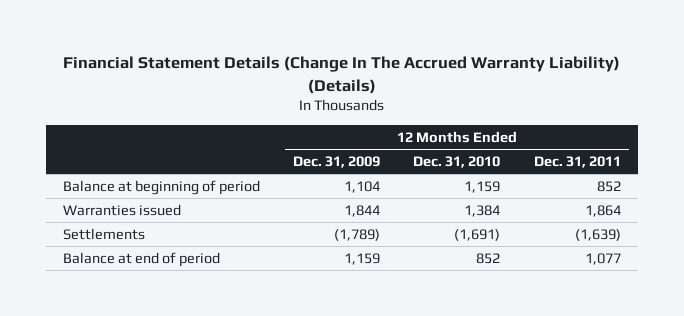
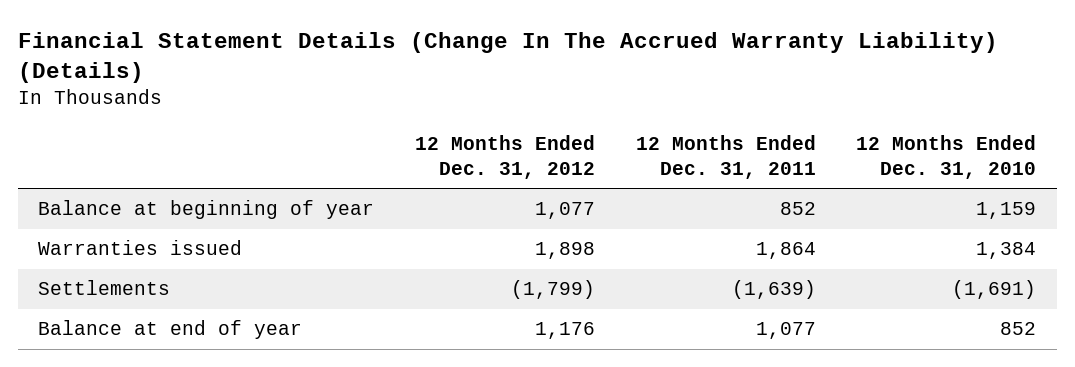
- | 12 Months Ended Dec. 31, 2009 | 12 Months Ended Dec. 31, 2010 | 12 Months Ended Dec. 31, 2011
+ | 12 Months Ended Dec. 31, 2012 | 12 Months Ended Dec. 31, 2011 | 12 Months Ended Dec. 31, 2010
- Balance at beginning of period | 1,104 | 1,159 | 852
+ Balance at beginning of year | 1,077 | 852 | 1,159
- Balance at end of period | 1,159 | 852 | 1,077
+ Balance at end of year | 1,176 | 1,077 | 852

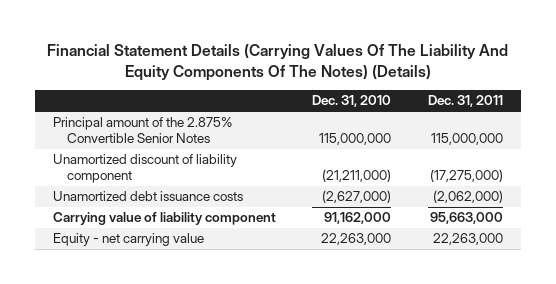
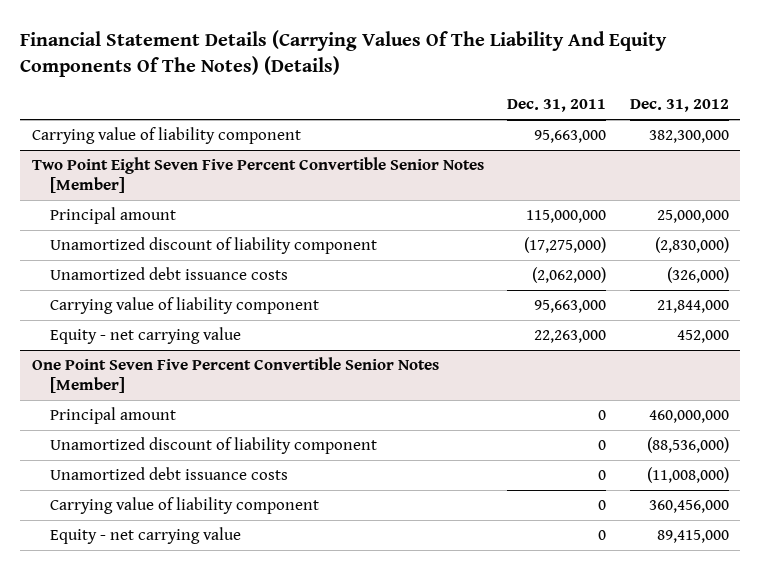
- | Dec. 31, 2010 | Dec. 31, 2011
+ | Dec. 31, 2011 | Dec. 31, 2012
- Principal amount of the 2.875% Convertible Senior Notes | 115,000,000 | 115,000,000
+ Carrying value of liability component | 95,663,000 | 382,300,000
+ Two Point Eight Seven Five Percent Convertible Senior Notes [Member]
+ Principal amount | 115,000,000 | 25,000,000
+ One Point Seven Five Percent Convertible Senior Notes [Member]
+ Principal amount | 0 | 460,000,000
+ Unamortized discount of liability component | 0 | (88,536,000)
+ Unamortized debt issuance costs | 0 | (11,008,000)
+ Carrying value of liability component | 0 | 360,456,000
+ Equity - net carrying value | 0 | 89,415,000

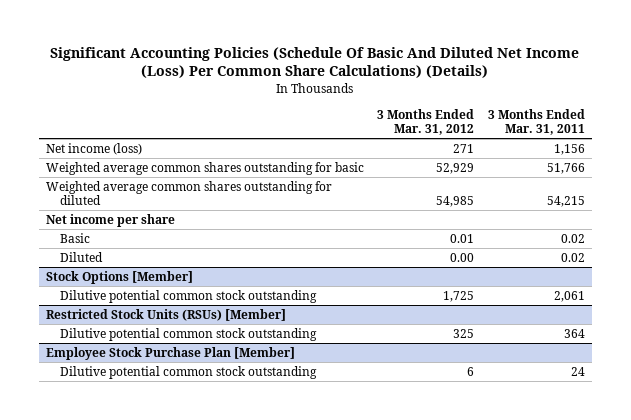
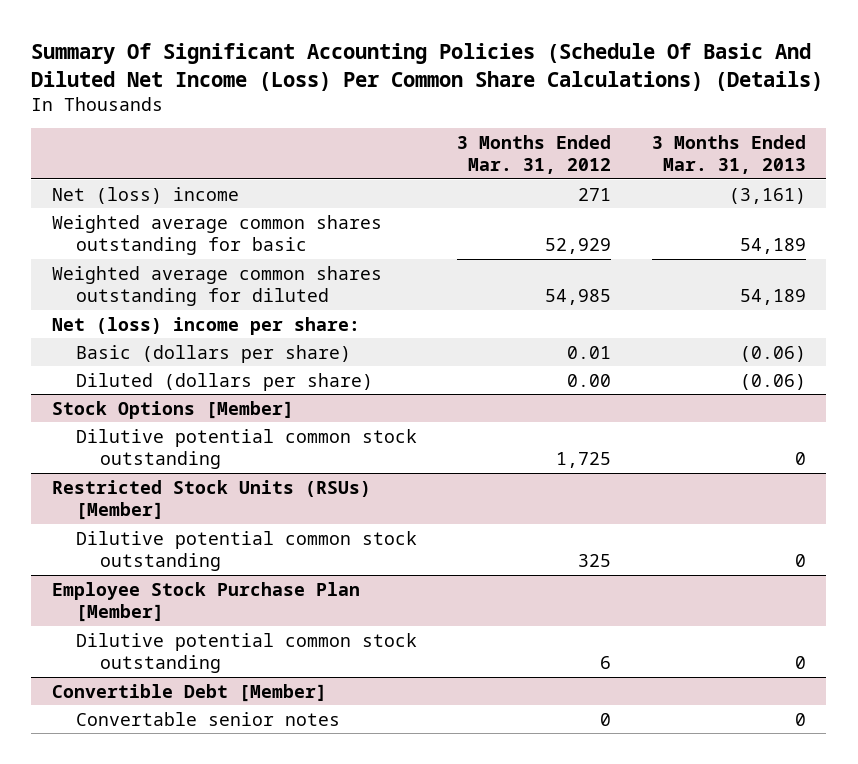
- Significant Accounting Policies (Schedule Of Basic And Diluted Net Income (Loss) Per Common Share Calculations) (Details)
+ Summary Of Significant Accounting Policies (Schedule Of Basic And Diluted Net Income (Loss) Per Common Share Calculations) (Details)
- | 3 Months Ended Mar. 31, 2012 | 3 Months Ended Mar. 31, 2011
+ | 3 Months Ended Mar. 31, 2012 | 3 Months Ended Mar. 31, 2013
- Net income (loss) | 271 | 1,156
+ Net (loss) income | 271 | (3,161)
- Net income per share
- Basic | 0.01 | 0.02
- Diluted | 0.00 | 0.02
+ Net (loss) income per share:
+ Basic (dollars per share) | 0.01 | (0.06)
+ Diluted (dollars per share) | 0.00 | (0.06)
+ Convertible Debt [Member]
+ Convertable senior notes | 0 | 0

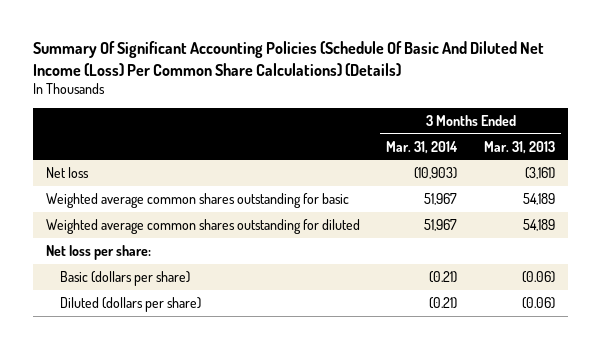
- | 3 Months Ended Mar. 31, 2012 | 3 Months Ended Mar. 31, 2013
+ | 3 Months Ended Mar. 31, 2014 | 3 Months Ended Mar. 31, 2013
- Net (loss) income | 271 | (3,161)
+ Net loss | (10,903) | (3,161)
- Net (loss) income per share:
+ Net loss per share:
- Stock Options [Member]
- Dilutive potential common stock outstanding | 1,725 | 0
- Restricted Stock Units (RSUs) [Member]
- Dilutive potential common stock outstanding | 325 | 0
- Employee Stock Purchase Plan [Member]
- Dilutive potential common stock outstanding | 6 | 0
- Convertible Debt [Member]
- Convertable senior notes | 0 | 0

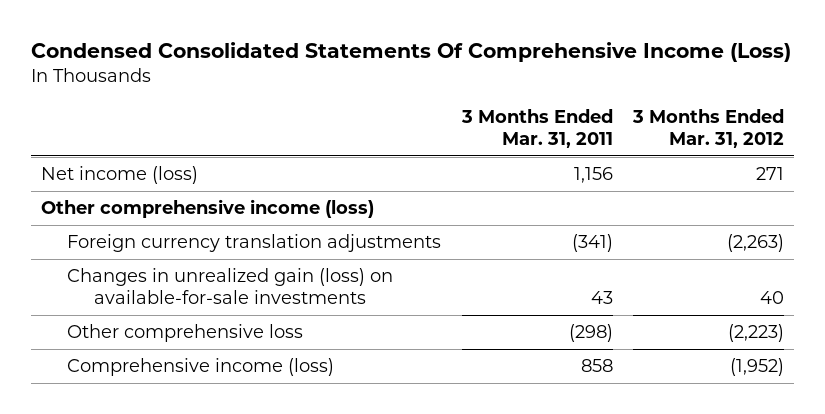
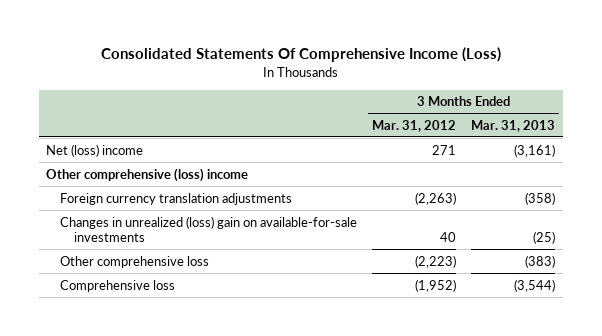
- Condensed Consolidated Statements Of Comprehensive Income (Loss)
+ Consolidated Statements Of Comprehensive Income (Loss)
- | 3 Months Ended Mar. 31, 2011 | 3 Months Ended Mar. 31, 2012
+ | 3 Months Ended Mar. 31, 2012 | 3 Months Ended Mar. 31, 2013
- Net income (loss) | 1,156 | 271
- Other comprehensive income (loss)
+ Net (loss) income | 271 | (3,161)
+ Other comprehensive (loss) income
- Changes in unrealized gain (loss) on available-for-sale investments | 43 | 40
+ Changes in unrealized (loss) gain on available-for-sale investments | 40 | (25)
- Comprehensive income (loss) | 858 | (1,952)
+ Comprehensive loss | (1,952) | (3,544)

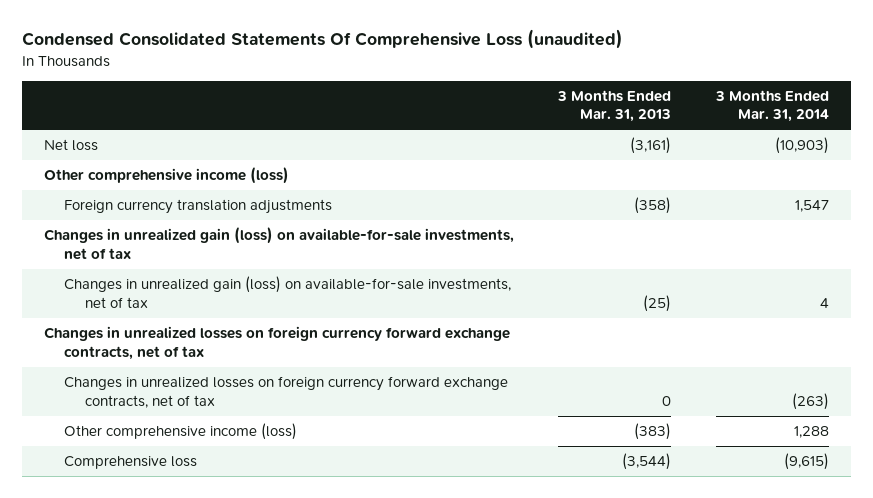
- Consolidated Statements Of Comprehensive Income (Loss)
+ Condensed Consolidated Statements Of Comprehensive Loss (unaudited)
- | 3 Months Ended Mar. 31, 2012 | 3 Months Ended Mar. 31, 2013
+ | 3 Months Ended Mar. 31, 2013 | 3 Months Ended Mar. 31, 2014
- Net (loss) income | 271 | (3,161)
- Other comprehensive (loss) income
+ Net loss | (3,161) | (10,903)
+ Other comprehensive income (loss)
- Changes in unrealized (loss) gain on available-for-sale investments | 40 | (25)
- Other comprehensive loss | (2,223) | (383)
+ Changes in unrealized gain (loss) on available-for-sale investments, net of tax
+ Changes in unrealized gain (loss) on available-for-sale investments, net of tax | (25) | 4
+ Changes in unrealized losses on foreign currency forward exchange contracts, net of tax
+ Changes in unrealized losses on foreign currency forward exchange contracts, net of tax | 0 | (263)
+ Other comprehensive income (loss) | (383) | 1,288

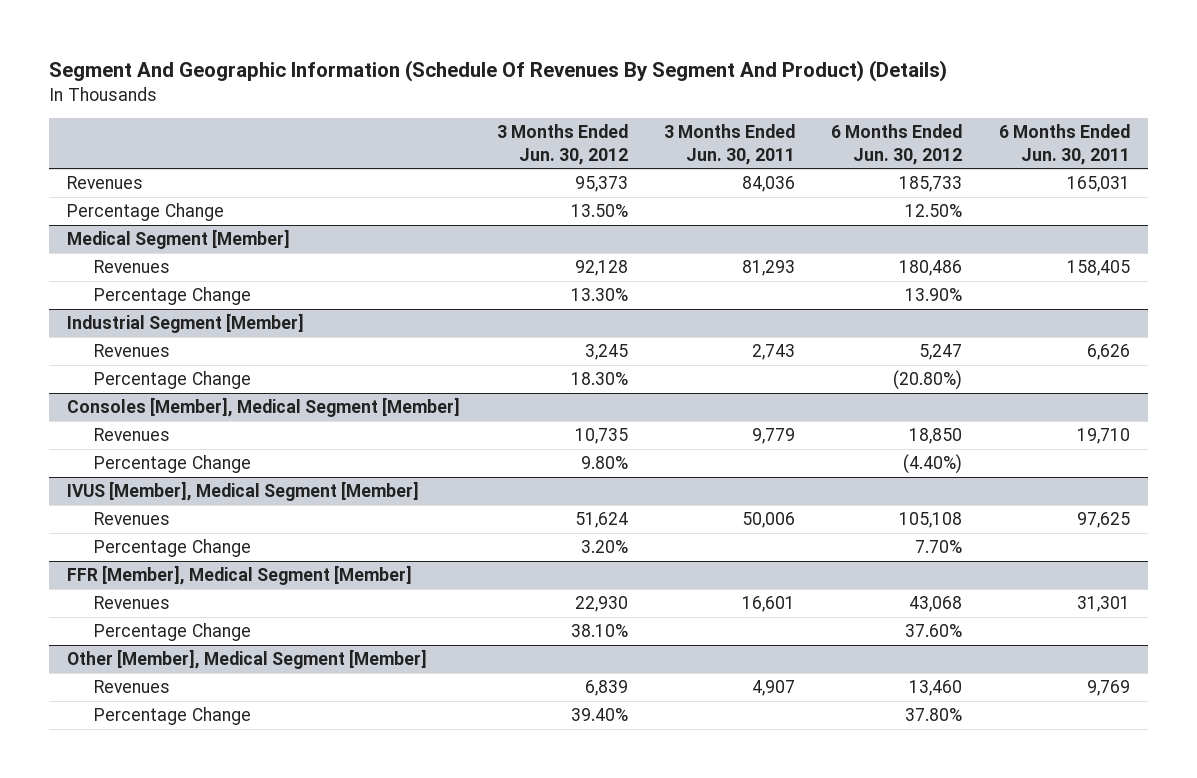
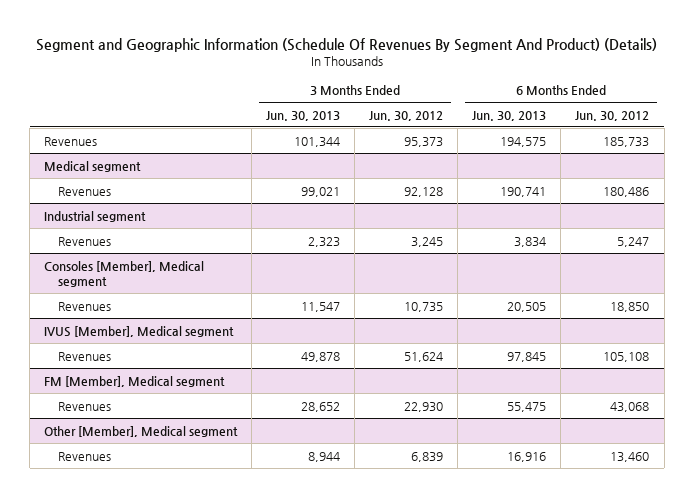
- Segment And Geographic Information (Schedule Of Revenues By Segment And Product) (Details)
+ Segment and Geographic Information (Schedule Of Revenues By Segment And Product) (Details)
- | 3 Months Ended Jun. 30, 2012 | 3 Months Ended Jun. 30, 2011 | 6 Months Ended Jun. 30, 2012 | 6 Months Ended Jun. 30, 2011
+ | 3 Months Ended Jun. 30, 2013 | 3 Months Ended Jun. 30, 2012 | 6 Months Ended Jun. 30, 2013 | 6 Months Ended Jun. 30, 2012
- Percentage Change | 13.50% | | 12.50% |
- Medical Segment [Member]
+ Medical segment
- Percentage Change | 13.30% | | 13.90% |
- Industrial Segment [Member]
+ Industrial segment
- Percentage Change | 18.30% | | (20.80%) |
- Consoles [Member], Medical Segment [Member]
+ Consoles [Member], Medical segment
- Percentage Change | 9.80% | | (4.40%) |
- IVUS [Member], Medical Segment [Member]
+ IVUS [Member], Medical segment
- Percentage Change | 3.20% | | 7.70% |
- FFR [Member], Medical Segment [Member]
+ FM [Member], Medical segment
- Percentage Change | 38.10% | | 37.60% |
- Other [Member], Medical Segment [Member]
+ Other [Member], Medical segment
- Percentage Change | 39.40% | | 37.80% |

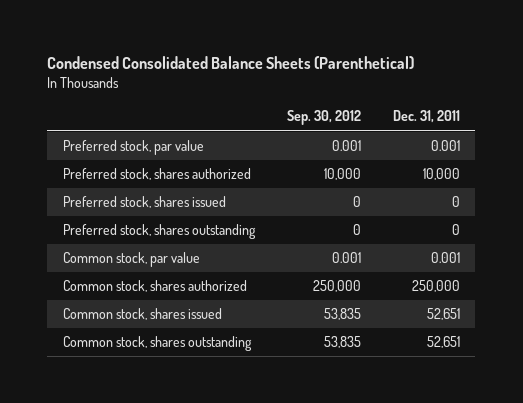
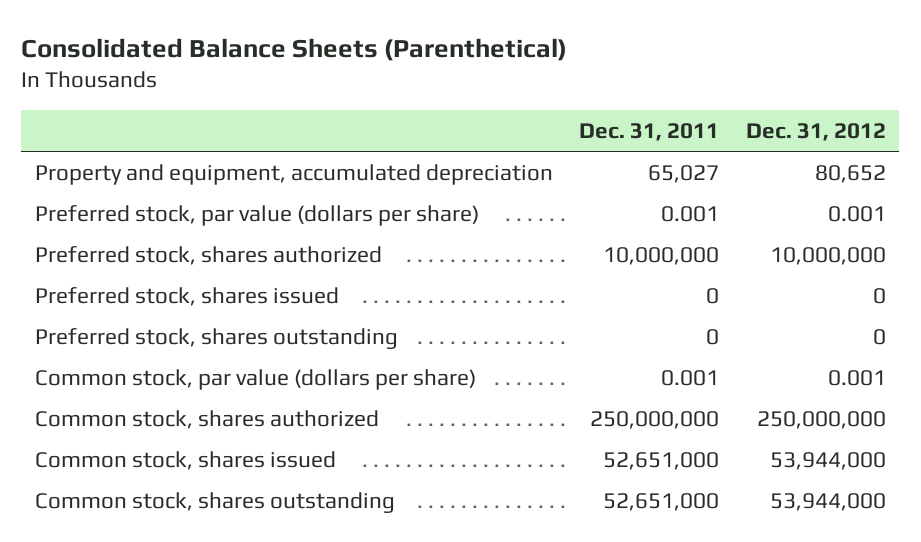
- Condensed Consolidated Balance Sheets (Parenthetical)
+ Consolidated Balance Sheets (Parenthetical)
- | Sep. 30, 2012 | Dec. 31, 2011
+ | Dec. 31, 2011 | Dec. 31, 2012
- Preferred stock, par value | 0.001 | 0.001
- Preferred stock, shares authorized | 10,000 | 10,000
+ Property and equipment, accumulated depreciation | 65,027 | 80,652
+ Preferred stock, par value (dollars per share) | 0.001 | 0.001
+ Preferred stock, shares authorized | 10,000,000 | 10,000,000
- Common stock, par value | 0.001 | 0.001
- Common stock, shares authorized | 250,000 | 250,000
- Common stock, shares issued | 53,835 | 52,651
- Common stock, shares outstanding | 53,835 | 52,651
+ Common stock, par value (dollars per share) | 0.001 | 0.001
+ Common stock, shares authorized | 250,000,000 | 250,000,000
+ Common stock, shares issued | 52,651,000 | 53,944,000
+ Common stock, shares outstanding | 52,651,000 | 53,944,000

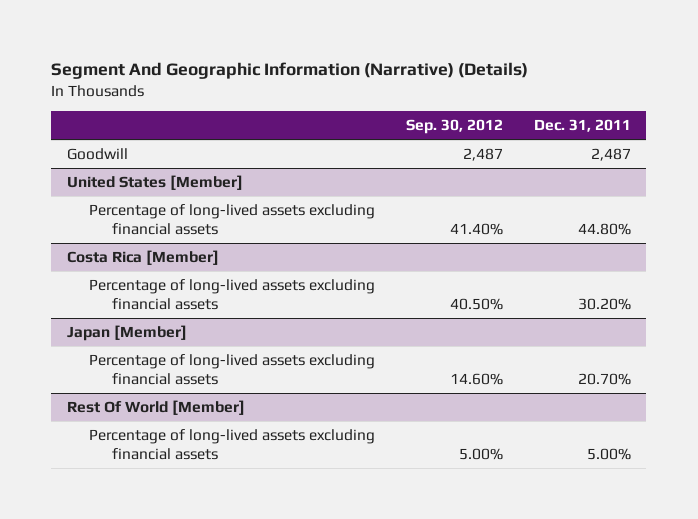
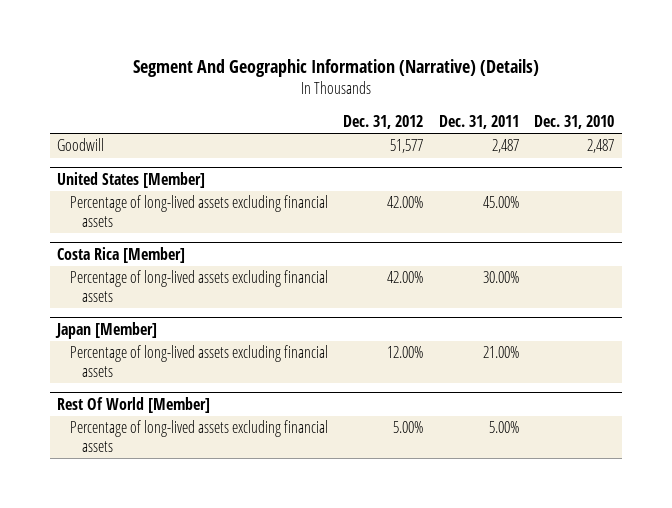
- | Sep. 30, 2012 | Dec. 31, 2011
+ | Dec. 31, 2012 | Dec. 31, 2011 | Dec. 31, 2010
@ United States [Member]
- Percentage of long-lived assets excluding financial assets | 41.40% | 44.80%
+ Percentage of long-lived assets excluding financial assets | 42.00% | 45.00% |
@ Costa Rica [Member]
- Percentage of long-lived assets excluding financial assets | 40.50% | 30.20%
+ Percentage of long-lived assets excluding financial assets | 42.00% | 30.00% |
@ Japan [Member]
- Percentage of long-lived assets excluding financial assets | 14.60% | 20.70%
+ Percentage of long-lived assets excluding financial assets | 12.00% | 21.00% |

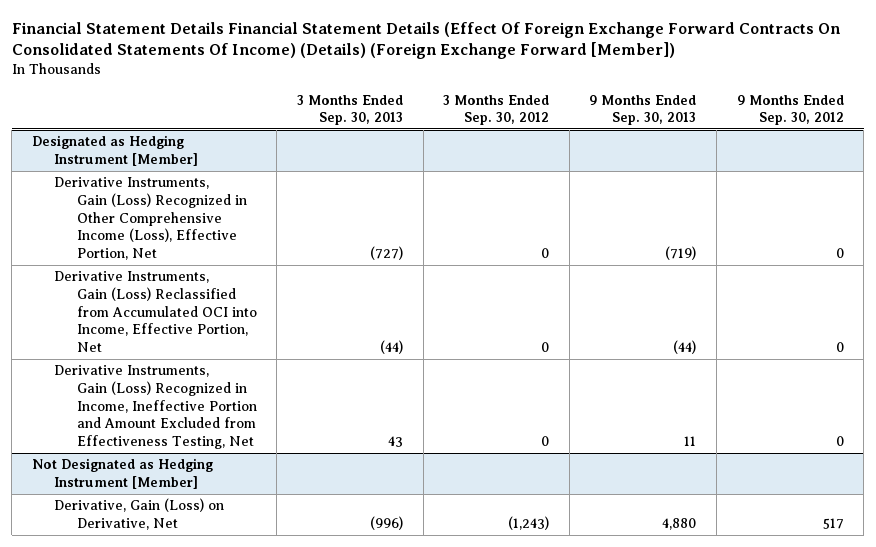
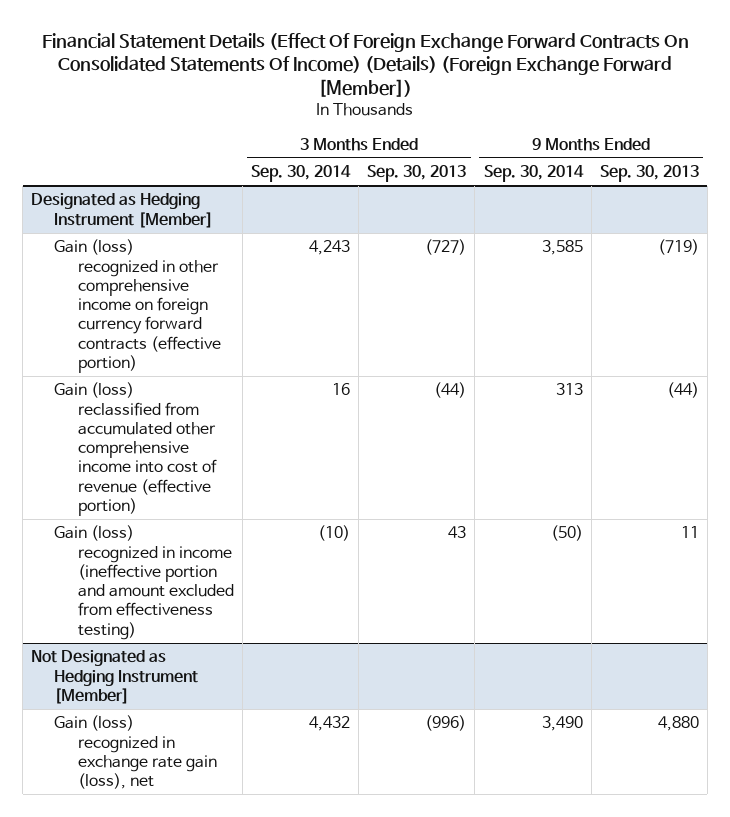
- Financial Statement Details Financial Statement Details (Effect Of Foreign Exchange Forward Contracts On Consolidated Statements Of Income) (Details) (Foreign Exchange Forward [Member])
+ Financial Statement Details (Effect Of Foreign Exchange Forward Contracts On Consolidated Statements Of Income) (Details) (Foreign Exchange Forward [Member])
- | 3 Months Ended Sep. 30, 2013 | 3 Months Ended Sep. 30, 2012 | 9 Months Ended Sep. 30, 2013 | 9 Months Ended Sep. 30, 2012
+ | 3 Months Ended Sep. 30, 2014 | 3 Months Ended Sep. 30, 2013 | 9 Months Ended Sep. 30, 2014 | 9 Months Ended Sep. 30, 2013
@ Designated as Hedging Instrument [Member]
- Derivative Instruments, Gain (Loss) Recognized in Other Comprehensive Income (Loss), Effective Portion, Net | (727) | 0 | (719) | 0
- Derivative Instruments, Gain (Loss) Reclassified from Accumulated OCI into Income, Effective Portion, Net | (44) | 0 | (44) | 0
- Derivative Instruments, Gain (Loss) Recognized in Income, Ineffective Portion and Amount Excluded from Effectiveness Testing, Net | 43 | 0 | 11 | 0
+ Gain (loss) recognized in other comprehensive income on foreign currency forward contracts (effective portion) | 4,243 | (727) | 3,585 | (719)
+ Gain (loss) reclassified from accumulated other comprehensive income into cost of revenue (effective portion) | 16 | (44) | 313 | (44)
+ Gain (loss) recognized in income (ineffective portion and amount excluded from effectiveness testing) | (10) | 43 | (50) | 11
@ Not Designated as Hedging Instrument [Member]
- Derivative, Gain (Loss) on Derivative, Net | (996) | (1,243) | 4,880 | 517
+ Gain (loss) recognized in exchange rate gain (loss), net | 4,432 | (996) | 3,490 | 4,880

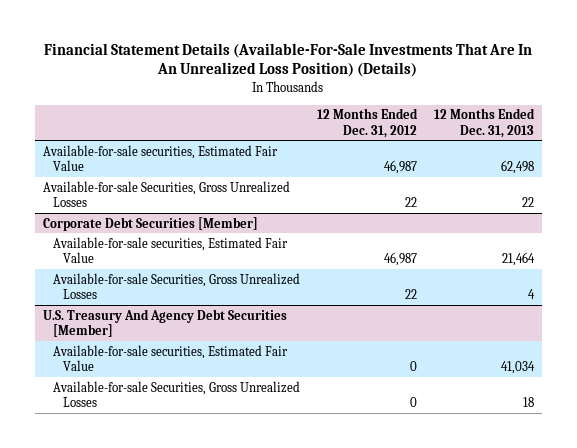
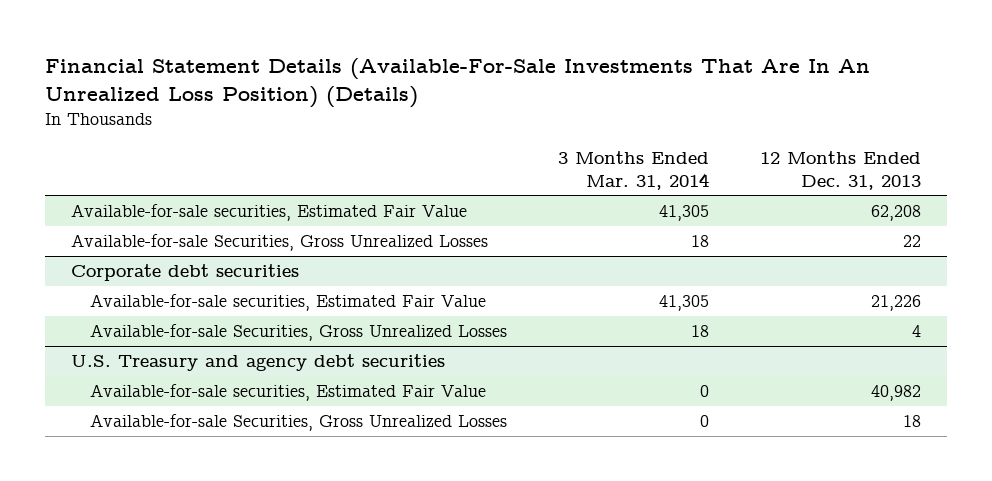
- | 12 Months Ended Dec. 31, 2012 | 12 Months Ended Dec. 31, 2013
+ | 3 Months Ended Mar. 31, 2014 | 12 Months Ended Dec. 31, 2013
- Available-for-sale securities, Estimated Fair Value | 46,987 | 62,498
+ Available-for-sale securities, Estimated Fair Value | 41,305 | 62,208
- Corporate Debt Securities [Member]
- Available-for-sale securities, Estimated Fair Value | 46,987 | 21,464
+ Corporate debt securities
+ Available-for-sale securities, Estimated Fair Value | 41,305 | 21,226
- U.S. Treasury And Agency Debt Securities [Member]
- Available-for-sale securities, Estimated Fair Value | 0 | 41,034
+ U.S. Treasury and agency debt securities
+ Available-for-sale securities, Estimated Fair Value | 0 | 40,982

